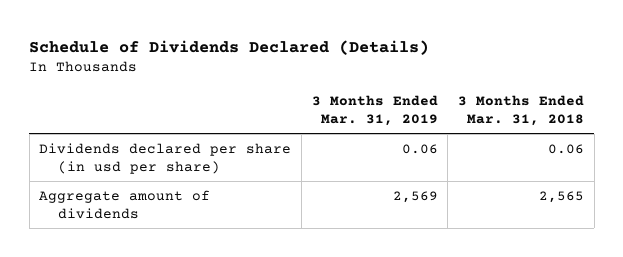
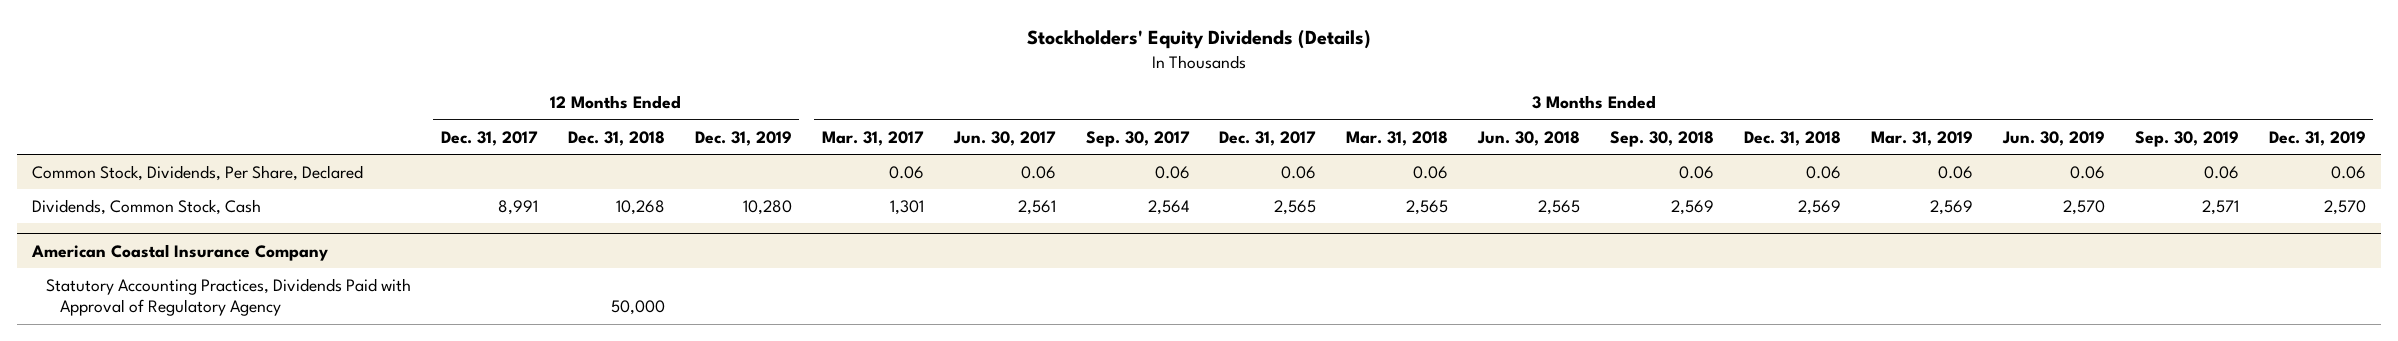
- Schedule of Dividends Declared (Details)
+ Stockholders' Equity Dividends (Details)
- | 3 Months Ended Mar. 31, 2019 | 3 Months Ended Mar. 31, 2018
+ | 12 Months Ended Dec. 31, 2017 | 12 Months Ended Dec. 31, 2018 | 12 Months Ended Dec. 31, 2019 | 3 Months Ended Mar. 31, 2017 | 3 Months Ended Jun. 30, 2017 | 3 Months Ended Sep. 30, 2017 | 3 Months Ended Dec. 31, 2017 | 3 Months Ended Mar. 31, 2018 | 3 Months Ended Jun. 30, 2018 | 3 Months Ended Sep. 30, 2018 | 3 Months Ended Dec. 31, 2018 | 3 Months Ended Mar. 31, 2019 | 3 Months Ended Jun. 30, 2019 | 3 Months Ended Sep. 30, 2019 | 3 Months Ended Dec. 31, 2019
- Dividends declared per share (in usd per share) | 0.06 | 0.06
- Aggregate amount of dividends | 2,569 | 2,565
+ Common Stock, Dividends, Per Share, Declared | | | | 0.06 | 0.06 | 0.06 | 0.06 | 0.06 | | 0.06 | 0.06 | 0.06 | 0.06 | 0.06 | 0.06
+ Dividends, Common Stock, Cash | 8,991 | 10,268 | 10,280 | 1,301 | 2,561 | 2,564 | 2,565 | 2,565 | 2,565 | 2,569 | 2,569 | 2,569 | 2,570 | 2,571 | 2,570
+ American Coastal Insurance Company
+ Statutory Accounting Practices, Dividends Paid with Approval of Regulatory Agency | | 50,000 | | | | | | | | | | | | |

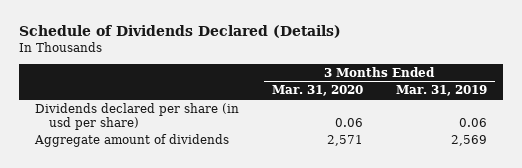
- Stockholders' Equity Dividends (Details)
+ Schedule of Dividends Declared (Details)
- | 12 Months Ended Dec. 31, 2017 | 12 Months Ended Dec. 31, 2018 | 12 Months Ended Dec. 31, 2019 | 3 Months Ended Mar. 31, 2017 | 3 Months Ended Jun. 30, 2017 | 3 Months Ended Sep. 30, 2017 | 3 Months Ended Dec. 31, 2017 | 3 Months Ended Mar. 31, 2018 | 3 Months Ended Jun. 30, 2018 | 3 Months Ended Sep. 30, 2018 | 3 Months Ended Dec. 31, 2018 | 3 Months Ended Mar. 31, 2019 | 3 Months Ended Jun. 30, 2019 | 3 Months Ended Sep. 30, 2019 | 3 Months Ended Dec. 31, 2019
+ | 3 Months Ended Mar. 31, 2020 | 3 Months Ended Mar. 31, 2019
- Common Stock, Dividends, Per Share, Declared | | | | 0.06 | 0.06 | 0.06 | 0.06 | 0.06 | | 0.06 | 0.06 | 0.06 | 0.06 | 0.06 | 0.06
- Dividends, Common Stock, Cash | 8,991 | 10,268 | 10,280 | 1,301 | 2,561 | 2,564 | 2,565 | 2,565 | 2,565 | 2,569 | 2,569 | 2,569 | 2,570 | 2,571 | 2,570
- American Coastal Insurance Company
- Statutory Accounting Practices, Dividends Paid with Approval of Regulatory Agency | | 50,000 | | | | | | | | | | | | |
+ Dividends declared per share (in usd per share) | 0.06 | 0.06
+ Aggregate amount of dividends | 2,571 | 2,569

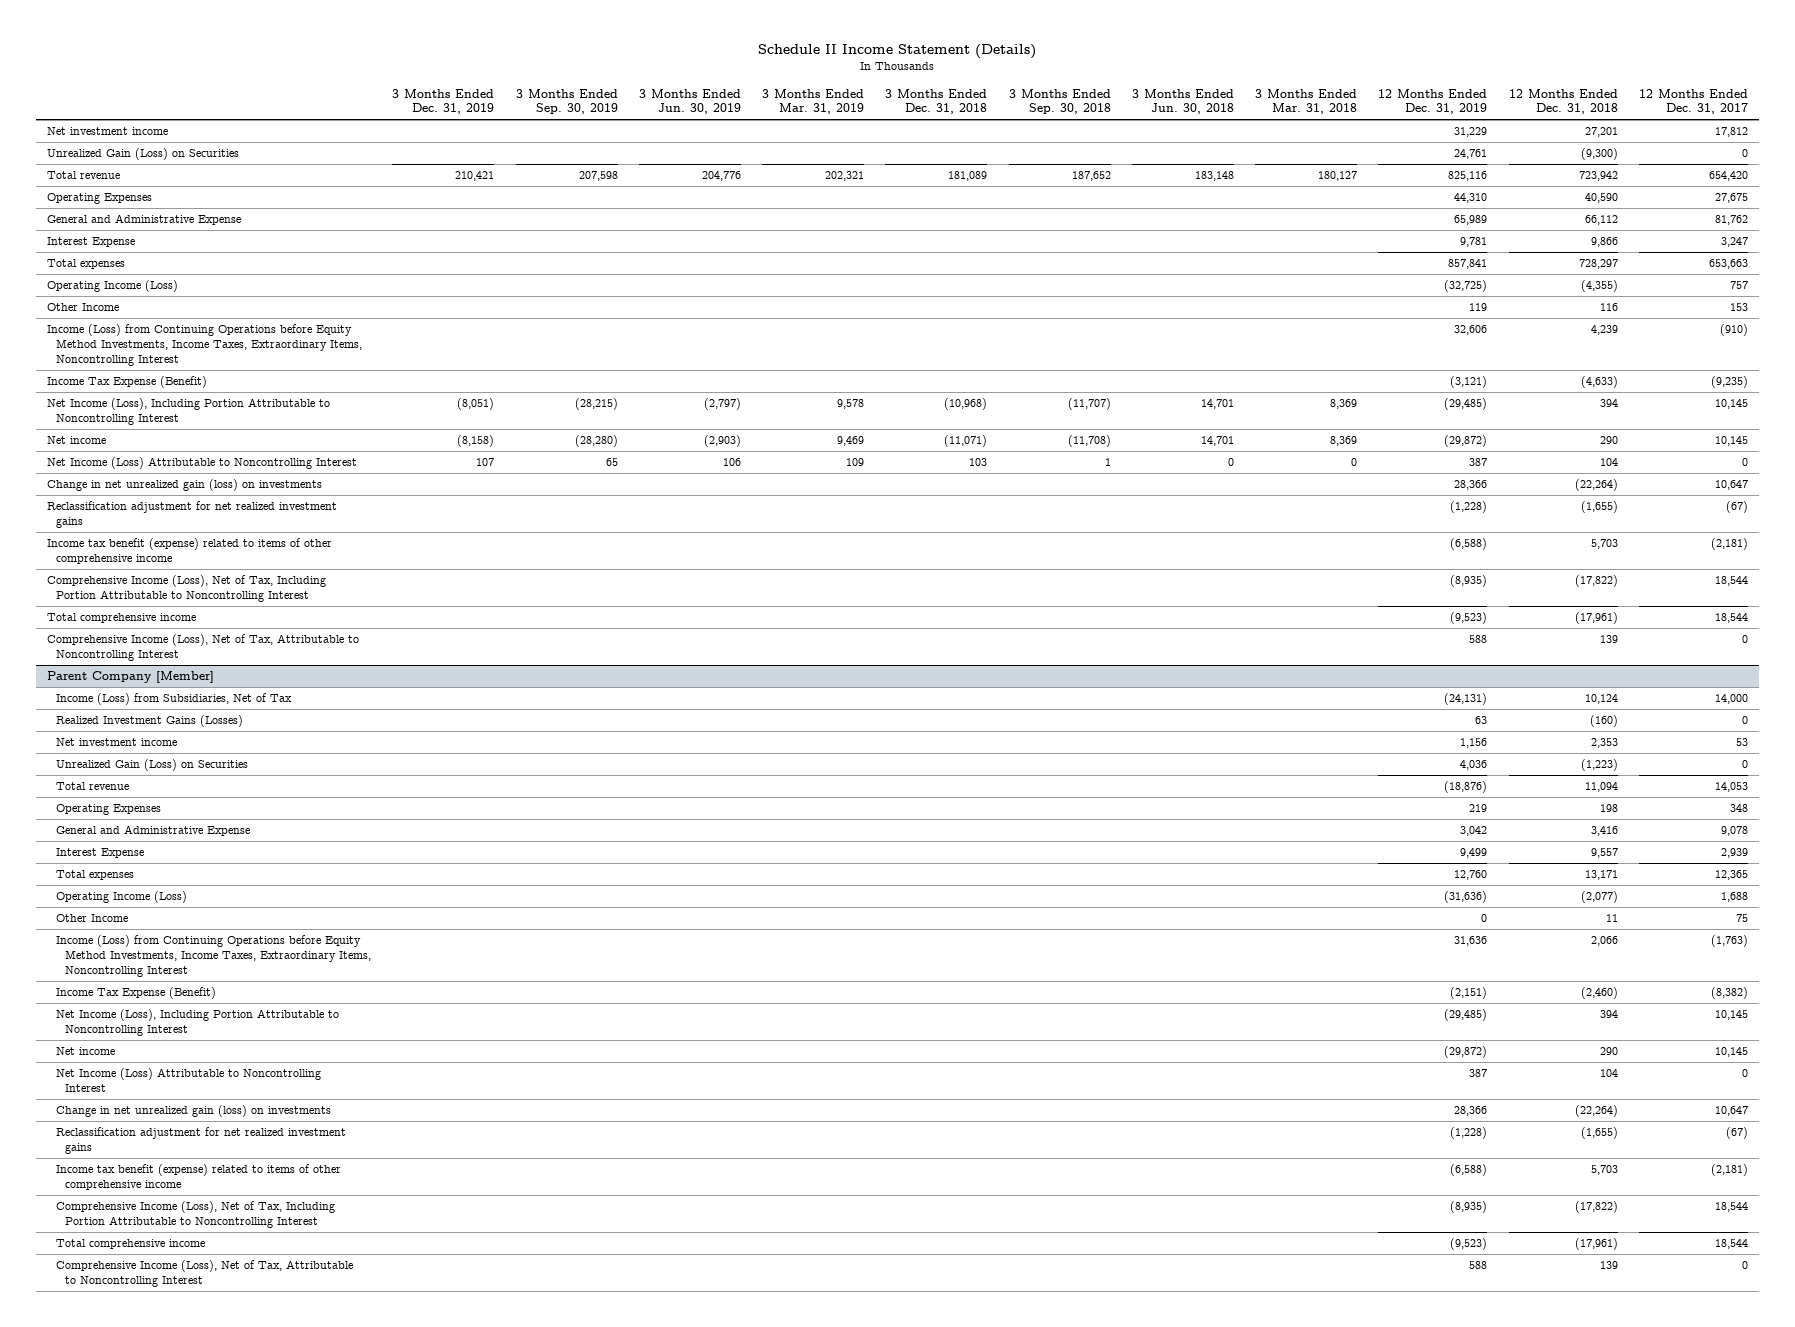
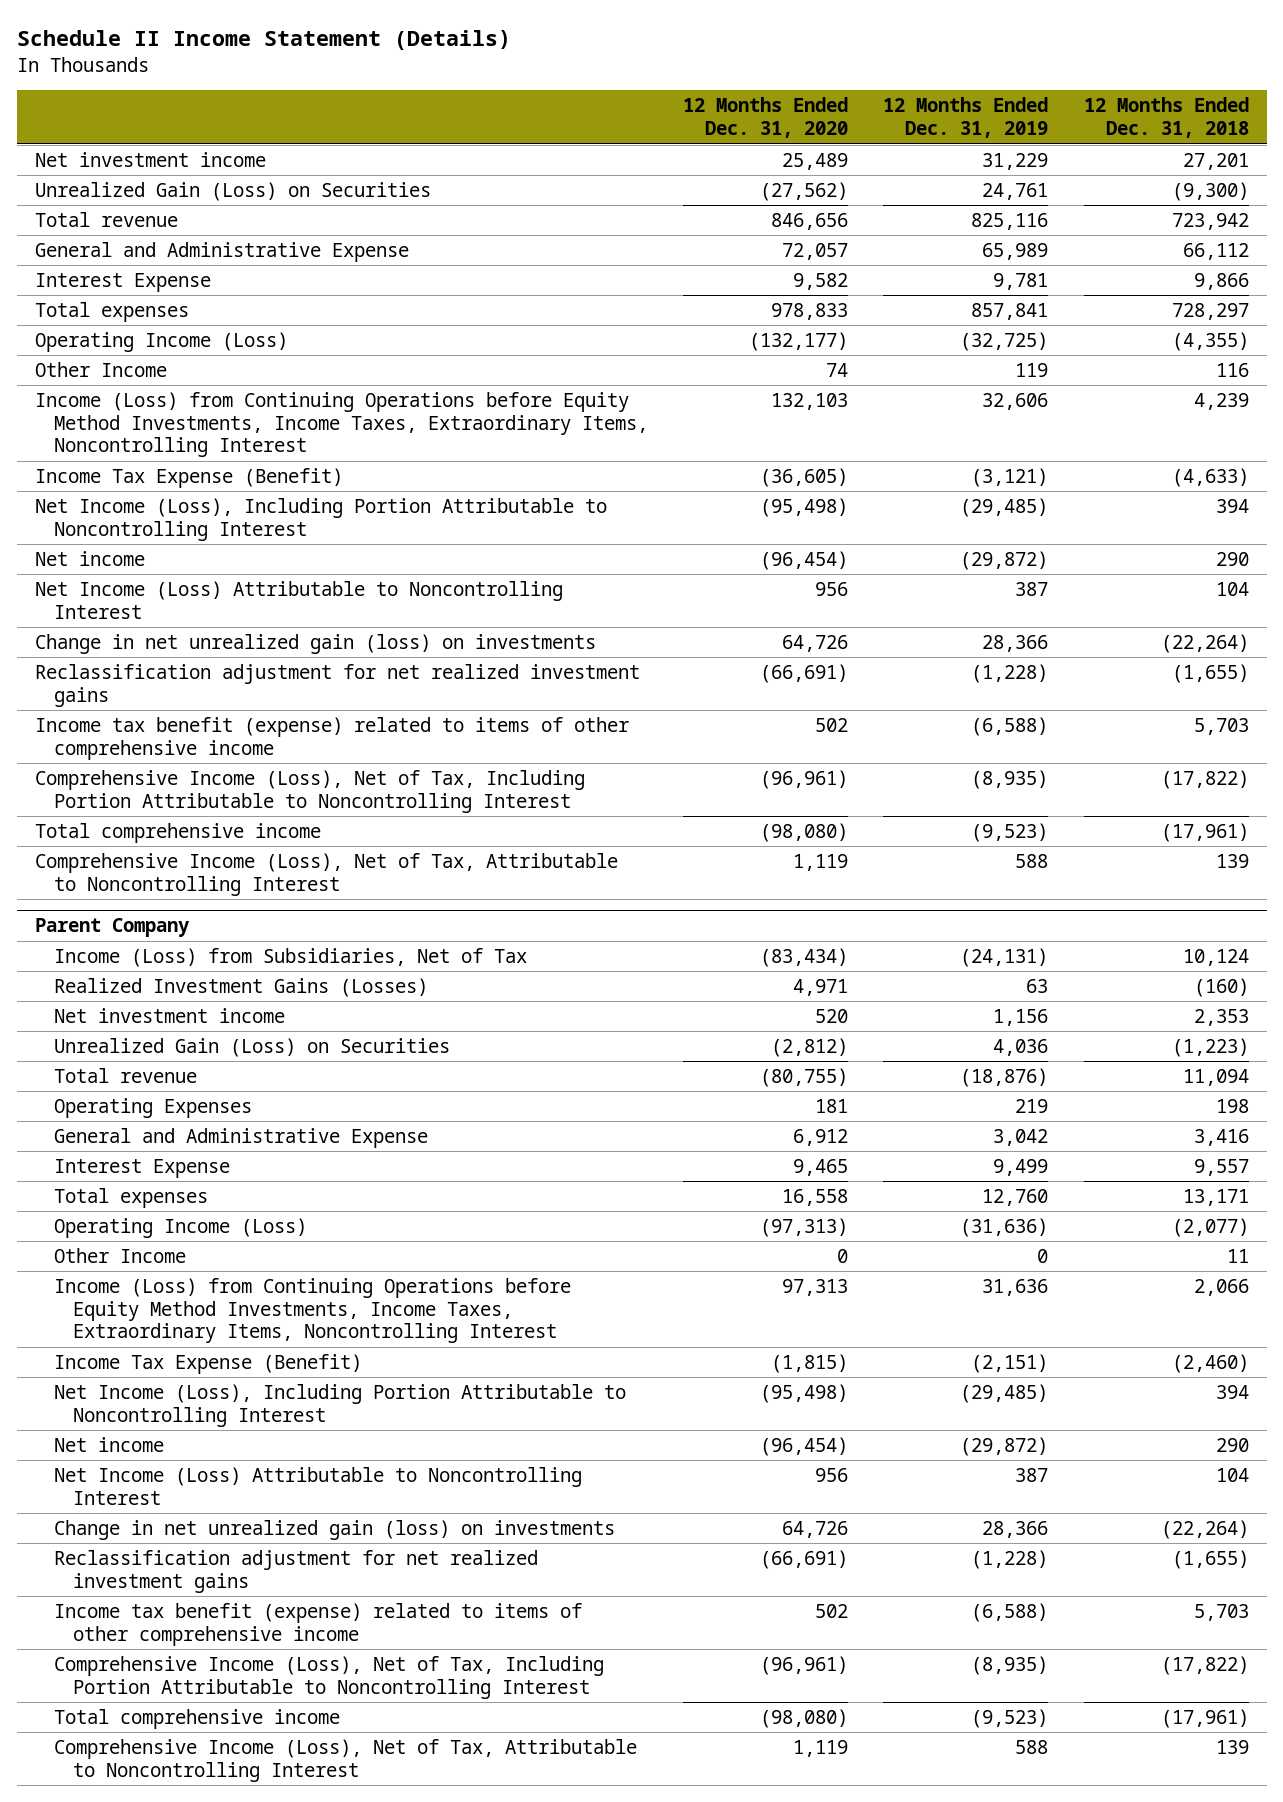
- | 3 Months Ended Dec. 31, 2019 | 3 Months Ended Sep. 30, 2019 | 3 Months Ended Jun. 30, 2019 | 3 Months Ended Mar. 31, 2019 | 3 Months Ended Dec. 31, 2018 | 3 Months Ended Sep. 30, 2018 | 3 Months Ended Jun. 30, 2018 | 3 Months Ended Mar. 31, 2018 | 12 Months Ended Dec. 31, 2019 | 12 Months Ended Dec. 31, 2018 | 12 Months Ended Dec. 31, 2017
+ | 12 Months Ended Dec. 31, 2020 | 12 Months Ended Dec. 31, 2019 | 12 Months Ended Dec. 31, 2018
- Operating Expenses | | | | | | | | | 44,310 | 40,590 | 27,675
- Parent Company [Member]
+ Parent Company

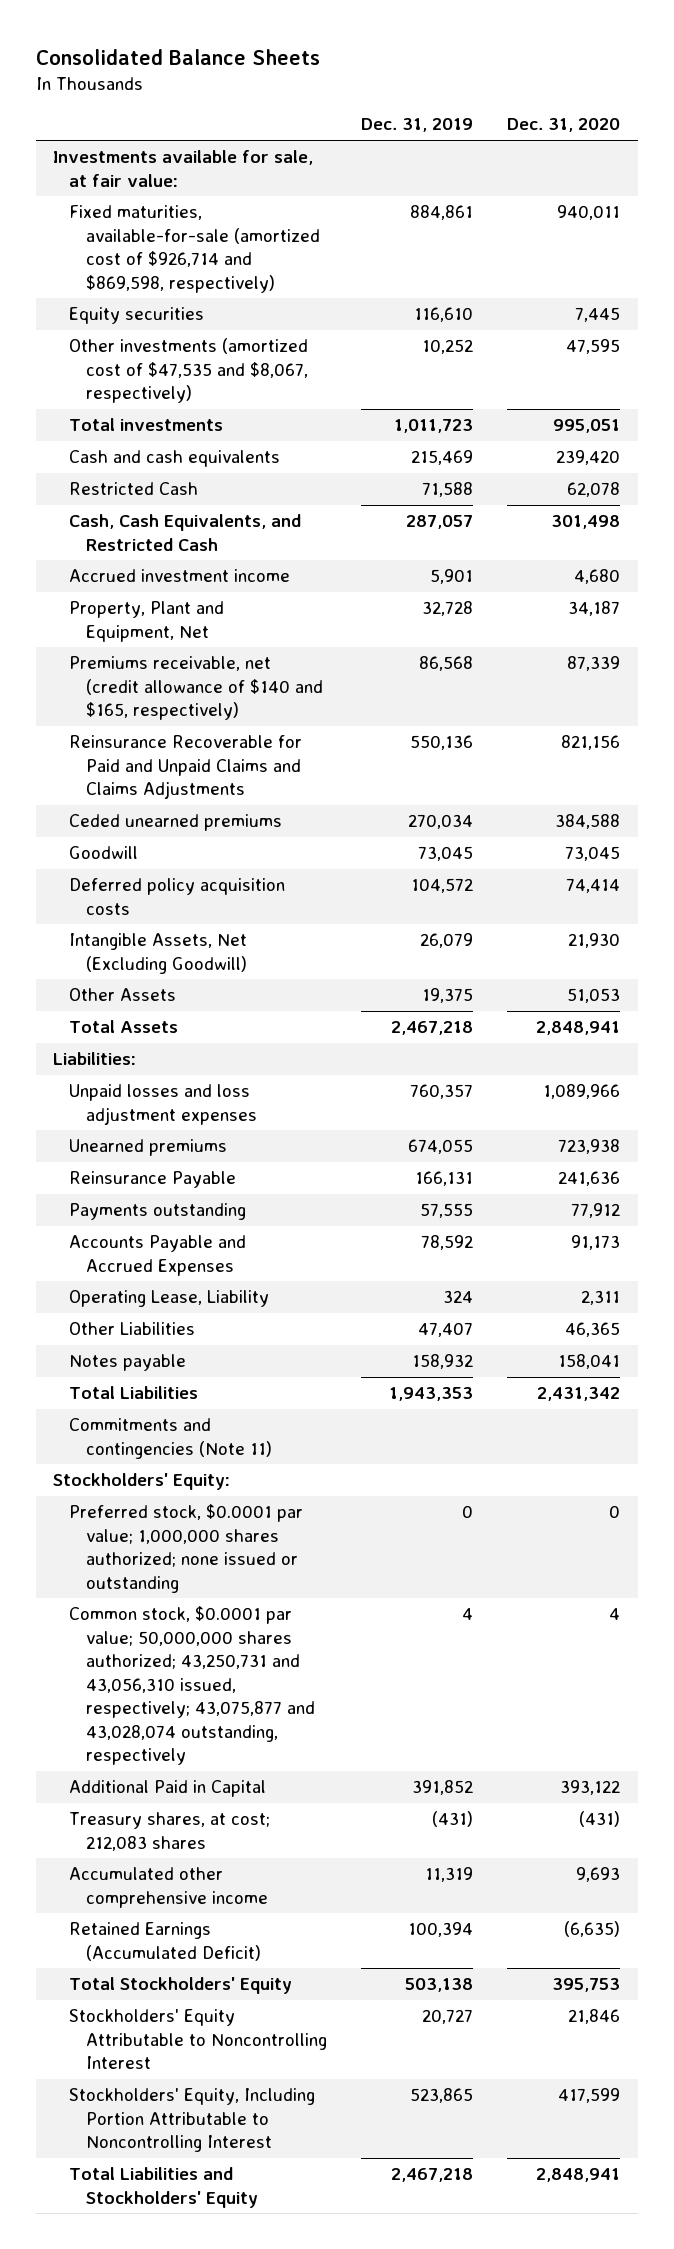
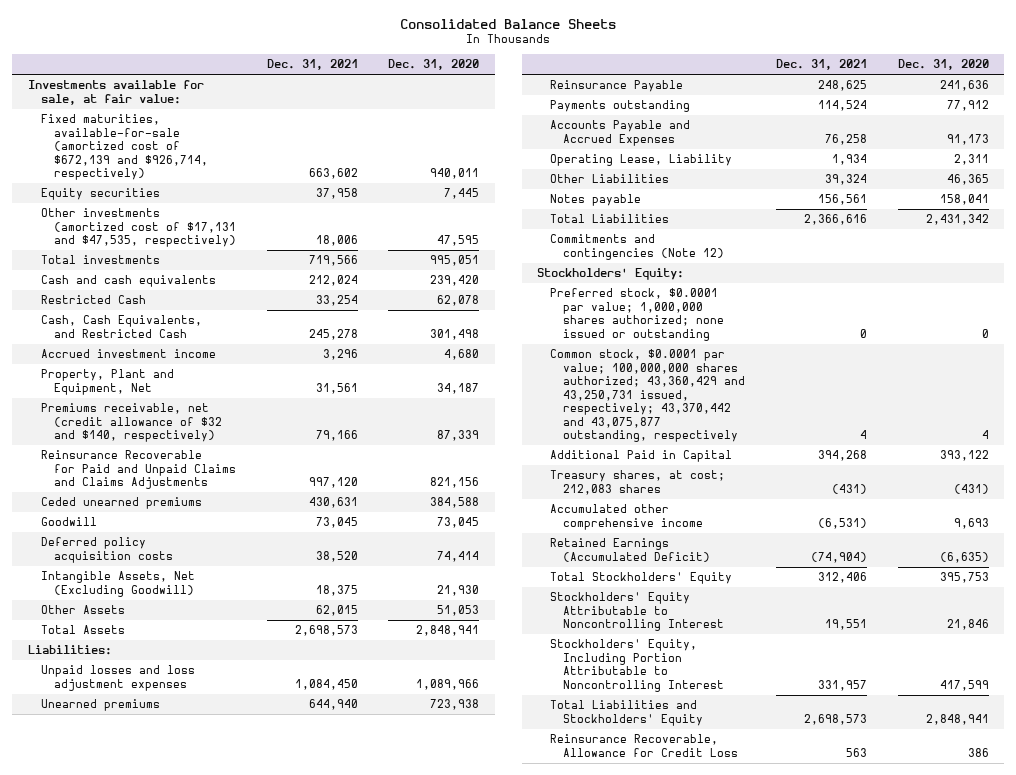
- | Dec. 31, 2019 | Dec. 31, 2020
+ | Dec. 31, 2021 | Dec. 31, 2020
- Fixed maturities, available-for-sale (amortized cost of $926,714 and $869,598, respectively) | 884,861 | 940,011
+ Fixed maturities, available-for-sale (amortized cost of $672,139 and $926,714, respectively) | 663,602 | 940,011
- Other investments (amortized cost of $47,535 and $8,067, respectively) | 10,252 | 47,595
+ Other investments (amortized cost of $17,131 and $47,535, respectively) | 18,006 | 47,595
- Premiums receivable, net (credit allowance of $140 and $165, respectively) | 86,568 | 87,339
+ Premiums receivable, net (credit allowance of $32 and $140, respectively) | 79,166 | 87,339
- Commitments and contingencies (Note 11)
+ Commitments and contingencies (Note 12)
- Common stock, $0.0001 par value; 50,000,000 shares authorized; 43,250,731 and 43,056,310 issued, respectively; 43,075,877 and 43,028,074 outstanding, respectively | 4 | 4
+ Common stock, $0.0001 par value; 100,000,000 shares authorized; 43,360,429 and 43,250,731 issued, respectively; 43,370,442 and 43,075,877 outstanding, respectively | 4 | 4
+ Reinsurance Recoverable, Allowance for Credit Loss | 563 | 386

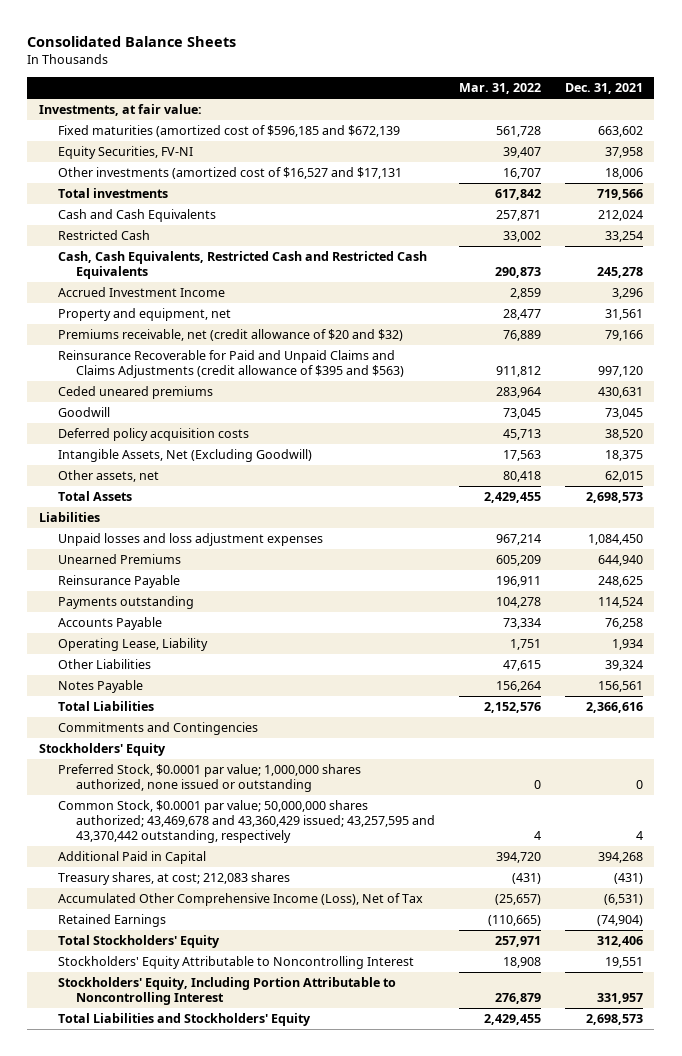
- | Dec. 31, 2021 | Dec. 31, 2020
+ | Mar. 31, 2022 | Dec. 31, 2021
- Investments available for sale, at fair value:
- Fixed maturities, available-for-sale (amortized cost of $672,139 and $926,714, respectively) | 663,602 | 940,011
- Equity securities | 37,958 | 7,445
- Other investments (amortized cost of $17,131 and $47,535, respectively) | 18,006 | 47,595
+ Investments, at fair value:
+ Fixed maturities (amortized cost of $596,185 and $672,139 | 561,728 | 663,602
+ Equity Securities, FV-NI | 39,407 | 37,958
+ Other investments (amortized cost of $16,527 and $17,131 | 16,707 | 18,006
- Cash and cash equivalents | 212,024 | 239,420
+ Cash and Cash Equivalents | 257,871 | 212,024
- Cash, Cash Equivalents, and Restricted Cash | 245,278 | 301,498
- Accrued investment income | 3,296 | 4,680
- Property, Plant and Equipment, Net | 31,561 | 34,187
- Premiums receivable, net (credit allowance of $32 and $140, respectively) | 79,166 | 87,339
- Reinsurance Recoverable for Paid and Unpaid Claims and Claims Adjustments | 997,120 | 821,156
- Ceded unearned premiums | 430,631 | 384,588
+ Cash, Cash Equivalents, Restricted Cash and Restricted Cash Equivalents | 290,873 | 245,278
+ Accrued Investment Income | 2,859 | 3,296
+ Property and equipment, net | 28,477 | 31,561
+ Premiums receivable, net (credit allowance of $20 and $32) | 76,889 | 79,166
+ Reinsurance Recoverable for Paid and Unpaid Claims and Claims Adjustments (credit allowance of $395 and $563) | 911,812 | 997,120
+ Ceded uneared premiums | 283,964 | 430,631
- Other Assets | 62,015 | 51,053
+ Other assets, net | 80,418 | 62,015
- Liabilities:
+ Liabilities
- Unearned premiums | 644,940 | 723,938
+ Unearned Premiums | 605,209 | 644,940
- Accounts Payable and Accrued Expenses | 76,258 | 91,173
+ Accounts Payable | 73,334 | 76,258
- Notes payable | 156,561 | 158,041
+ Notes Payable | 156,264 | 156,561
- Commitments and contingencies (Note 12)
- Stockholders' Equity:
- Preferred stock, $0.0001 par value; 1,000,000 shares authorized; none issued or outstanding | 0 | 0
- Common stock, $0.0001 par value; 100,000,000 shares authorized; 43,360,429 and 43,250,731 issued, respectively; 43,370,442 and 43,075,877 outstanding, respectively | 4 | 4
+ Commitments and Contingencies
+ Stockholders' Equity
+ Preferred Stock, $0.0001 par value; 1,000,000 shares authorized, none issued or outstanding | 0 | 0
+ Common Stock, $0.0001 par value; 50,000,000 shares authorized; 43,469,678 and 43,360,429 issued; 43,257,595 and 43,370,442 outstanding, respectively | 4 | 4
- Accumulated other comprehensive income | (6,531) | 9,693
- Retained Earnings (Accumulated Deficit) | (74,904) | (6,635)
+ Accumulated Other Comprehensive Income (Loss), Net of Tax | (25,657) | (6,531)
+ Retained Earnings | (110,665) | (74,904)
- Reinsurance Recoverable, Allowance for Credit Loss | 563 | 386

